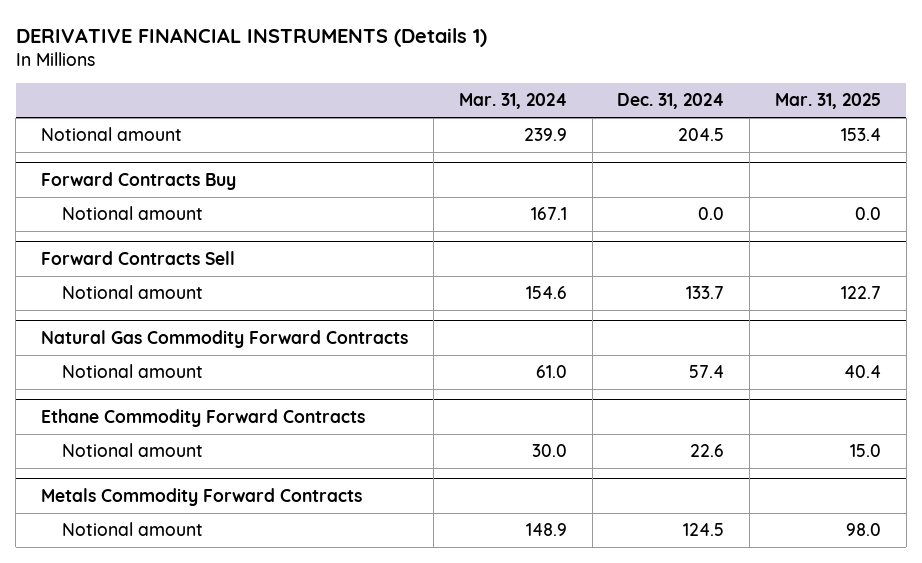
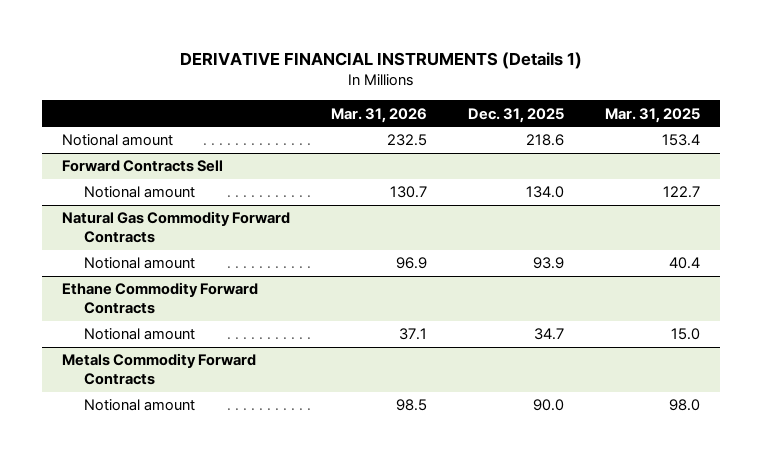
- | Mar. 31, 2024 | Dec. 31, 2024 | Mar. 31, 2025
+ | Mar. 31, 2026 | Dec. 31, 2025 | Mar. 31, 2025
- Forward Contracts Buy
- Notional amount | 167.1 | 0.0 | 0.0

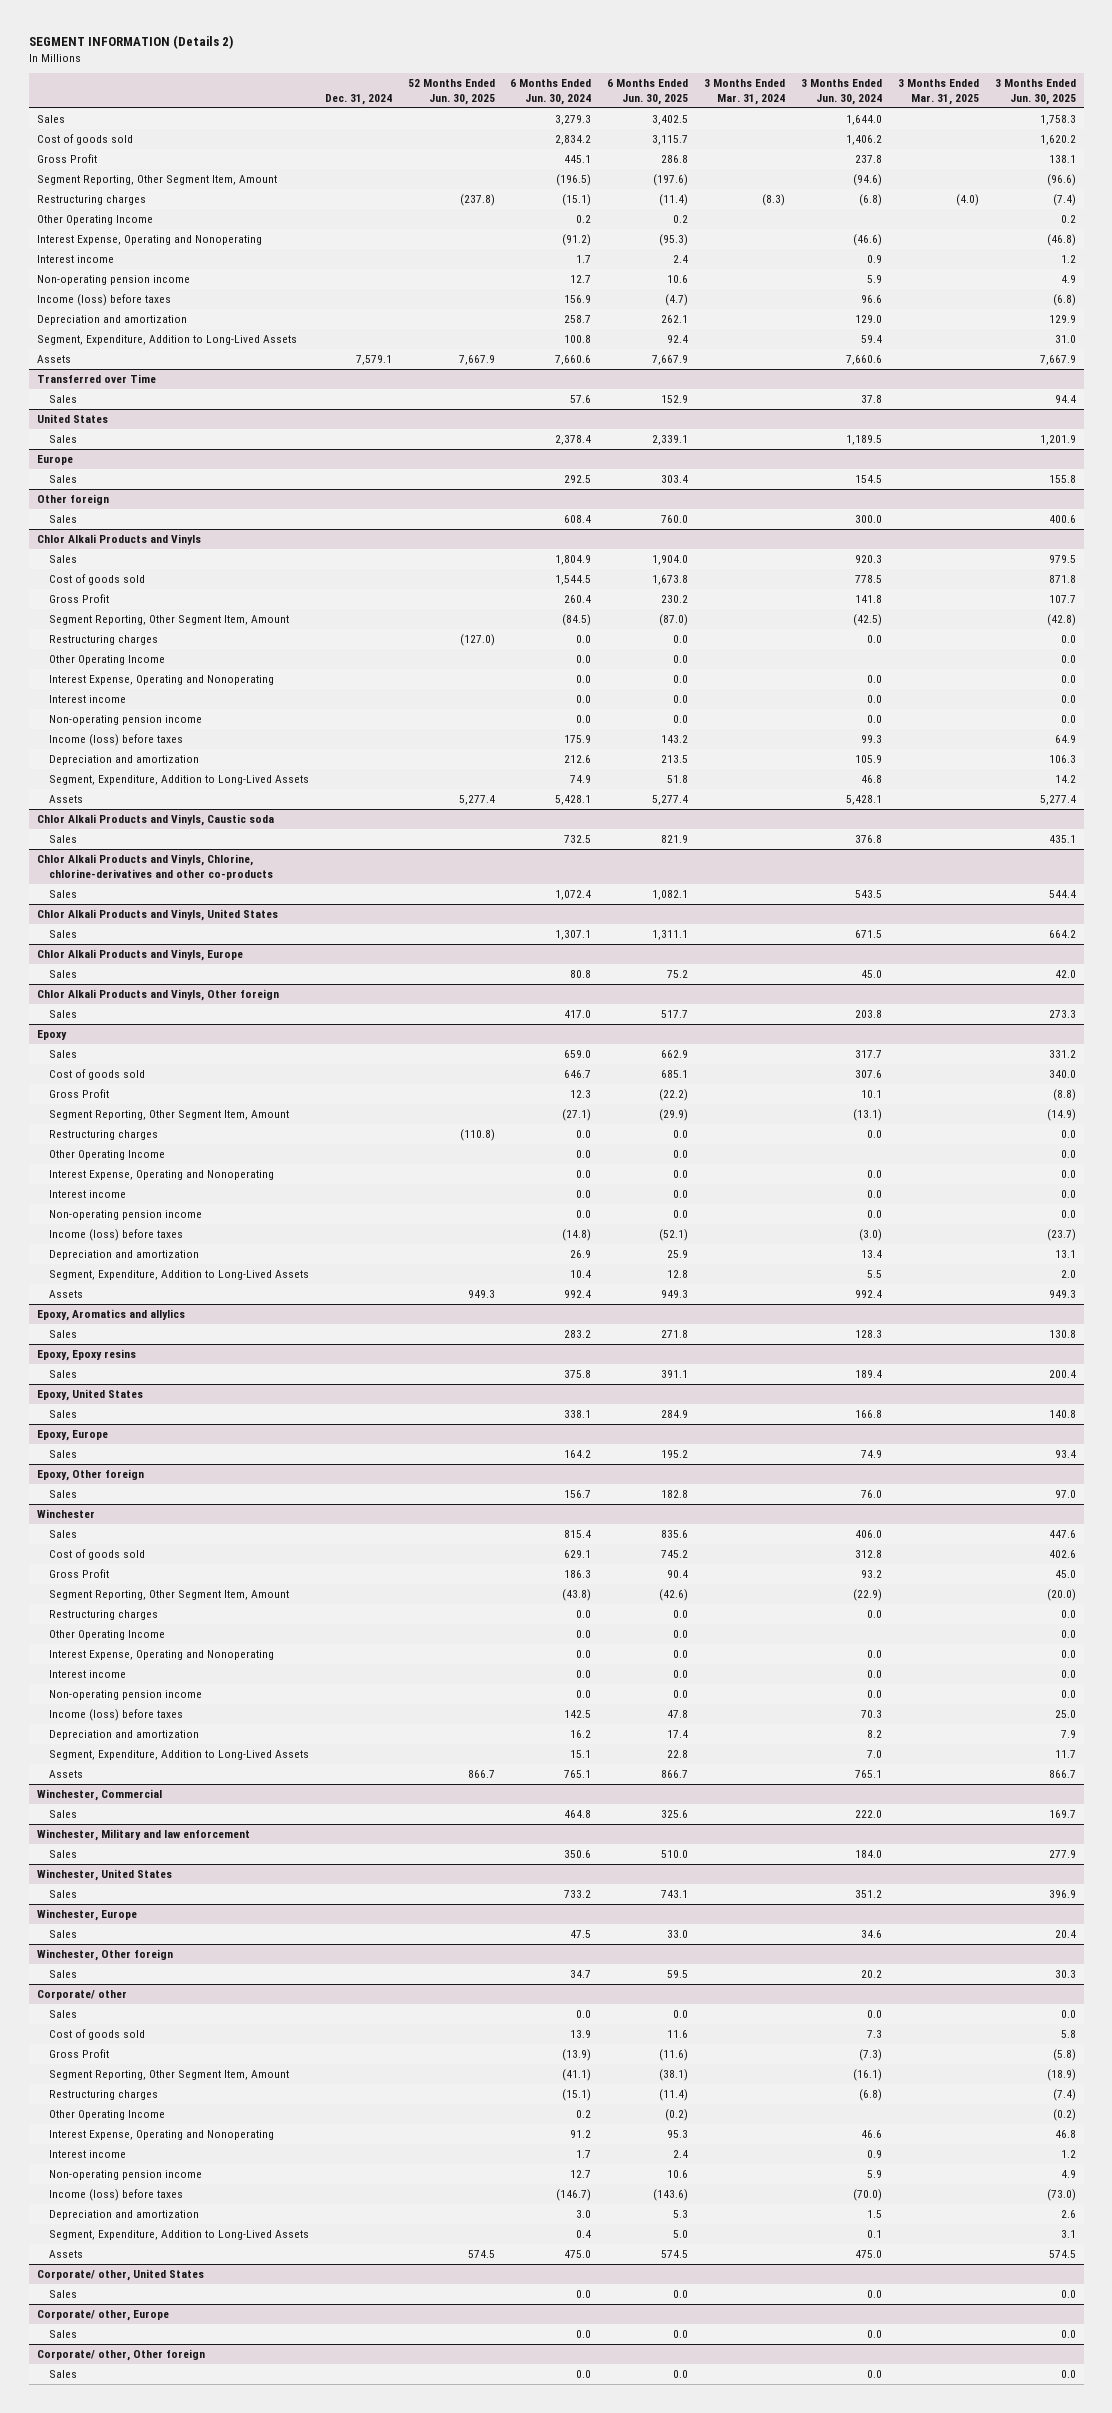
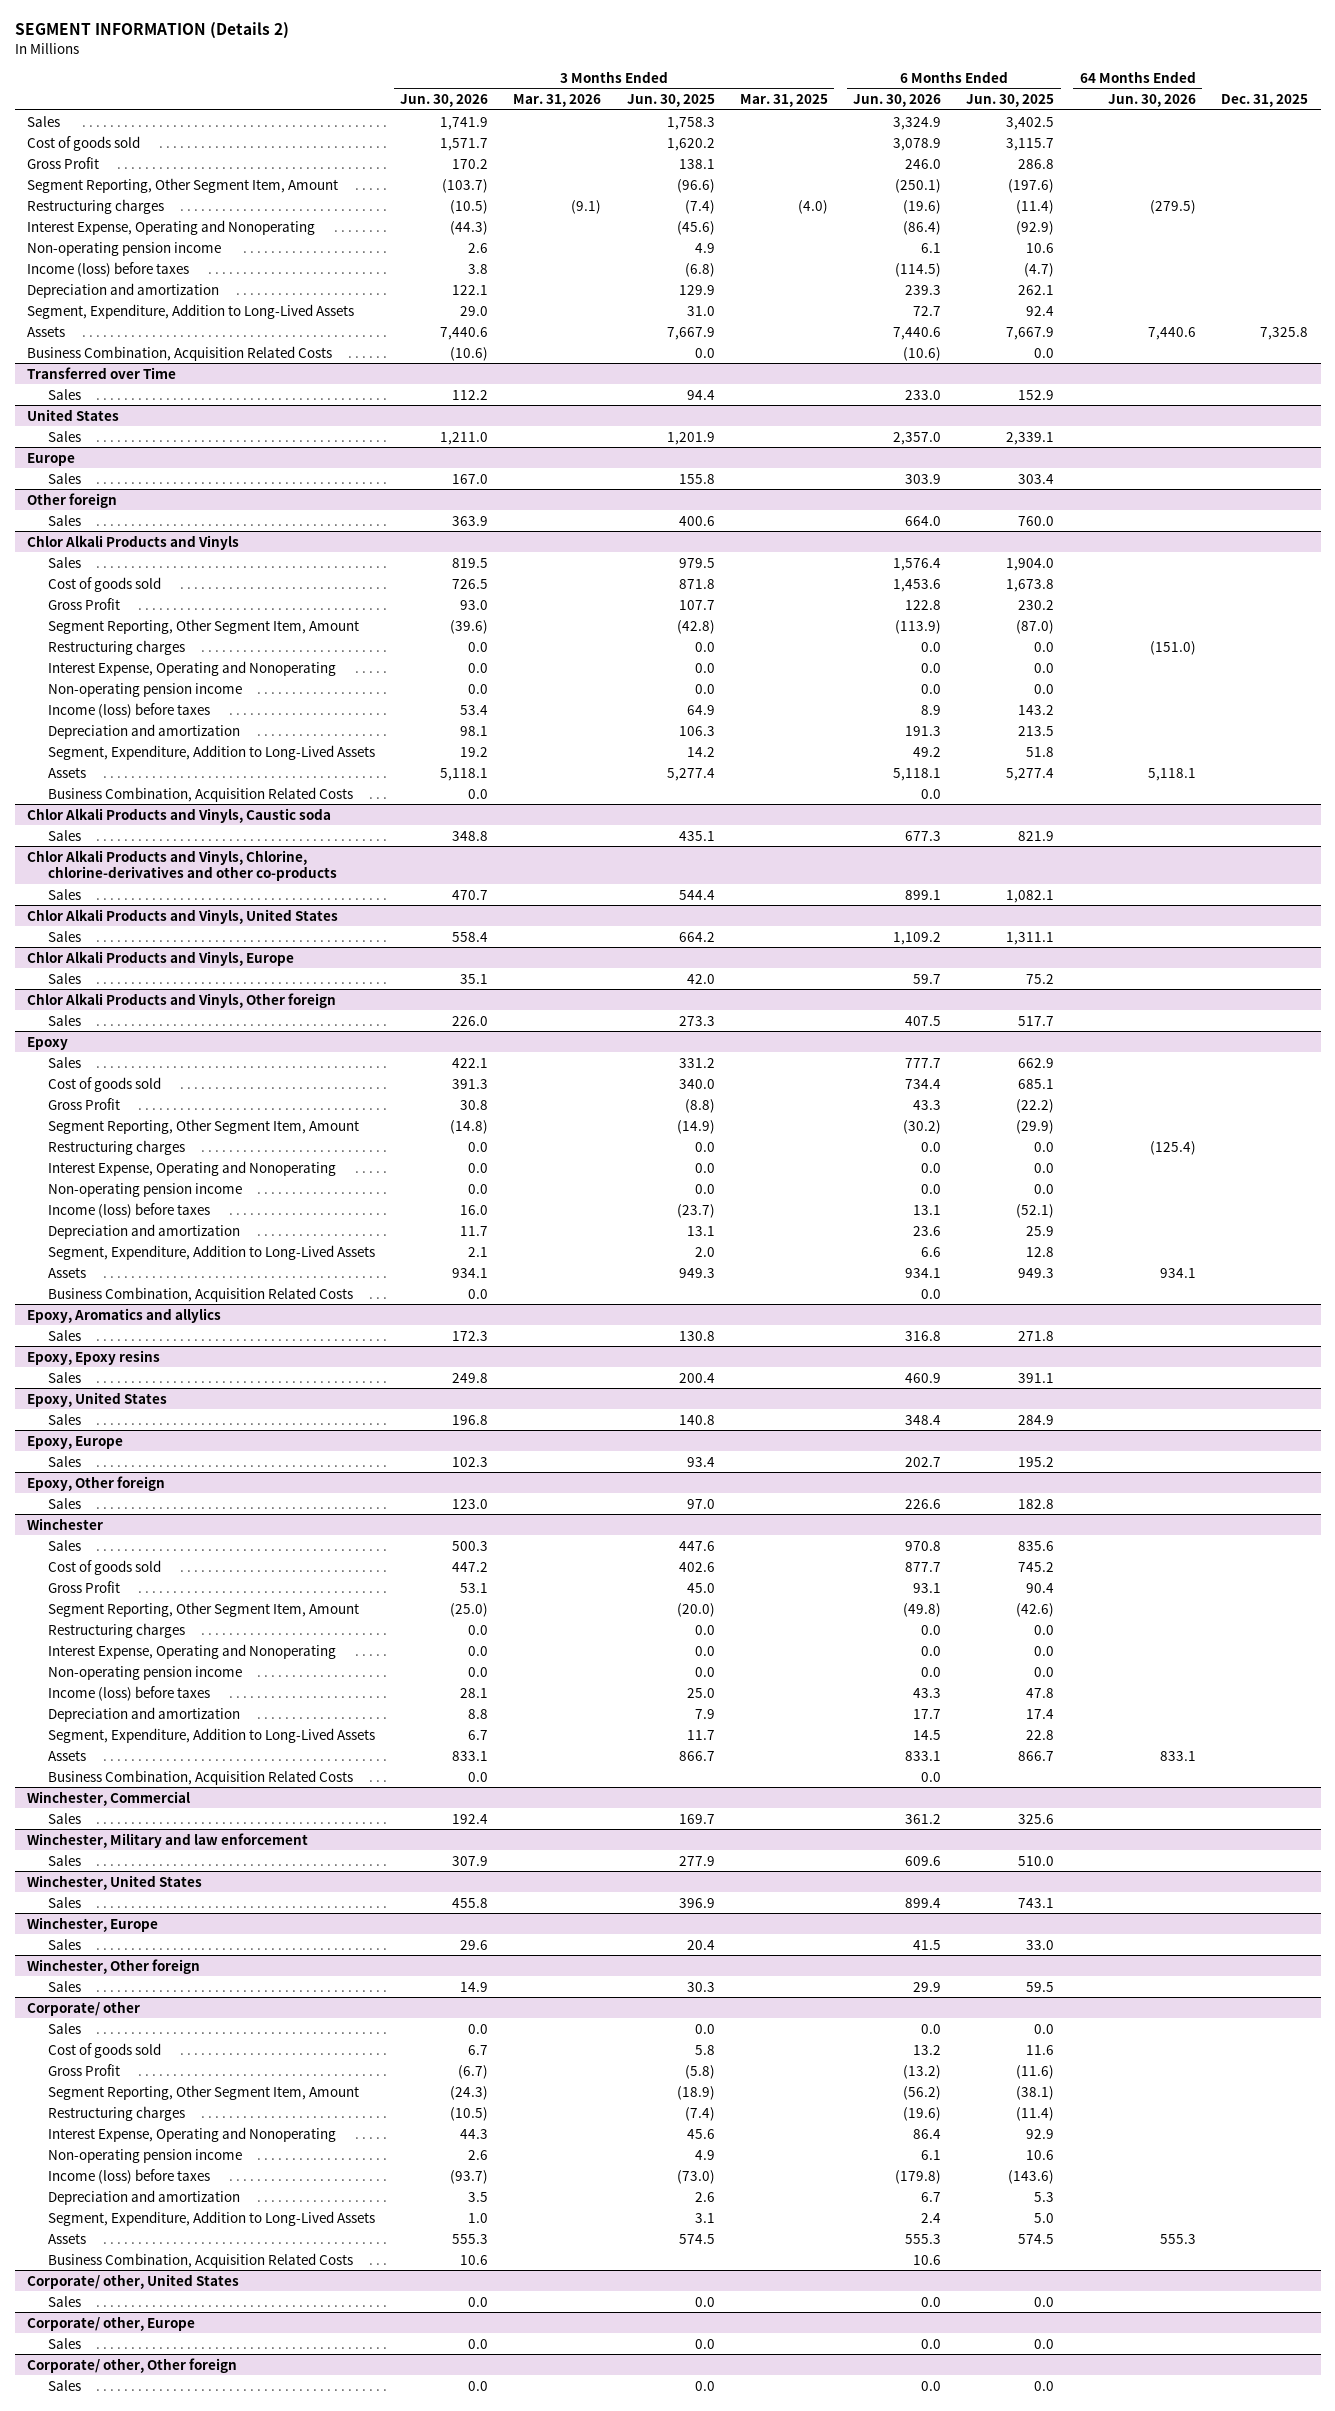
- | Dec. 31, 2024 | 52 Months Ended Jun. 30, 2025 | 6 Months Ended Jun. 30, 2024 | 6 Months Ended Jun. 30, 2025 | 3 Months Ended Mar. 31, 2024 | 3 Months Ended Jun. 30, 2024 | 3 Months Ended Mar. 31, 2025 | 3 Months Ended Jun. 30, 2025
+ | 3 Months Ended Jun. 30, 2026 | 3 Months Ended Mar. 31, 2026 | 3 Months Ended Jun. 30, 2025 | 3 Months Ended Mar. 31, 2025 | 6 Months Ended Jun. 30, 2026 | 6 Months Ended Jun. 30, 2025 | 64 Months Ended Jun. 30, 2026 | Dec. 31, 2025
- Other Operating Income | | | 0.2 | 0.2 | | | | 0.2
- Interest Expense, Operating and Nonoperating | | | (91.2) | (95.3) | | (46.6) | | (46.8)
- Interest income | | | 1.7 | 2.4 | | 0.9 | | 1.2
+ Interest Expense, Operating and Nonoperating | (44.3) | | (45.6) | | (86.4) | (92.9) | |
+ Business Combination, Acquisition Related Costs | (10.6) | | 0.0 | | (10.6) | 0.0 | |
@ Chlor Alkali Products and Vinyls
- Other Operating Income | | | 0.0 | 0.0 | | | | 0.0
- Interest income | | | 0.0 | 0.0 | | 0.0 | | 0.0
+ Business Combination, Acquisition Related Costs | 0.0 | | | | 0.0 | | |
@ Epoxy
- Other Operating Income | | | 0.0 | 0.0 | | | | 0.0
- Interest income | | | 0.0 | 0.0 | | 0.0 | | 0.0
+ Business Combination, Acquisition Related Costs | 0.0 | | | | 0.0 | | |
@ Winchester
- Other Operating Income | | | 0.0 | 0.0 | | | | 0.0
- Interest income | | | 0.0 | 0.0 | | 0.0 | | 0.0
+ Business Combination, Acquisition Related Costs | 0.0 | | | | 0.0 | | |
@ Corporate/ other
- Other Operating Income | | | 0.2 | (0.2) | | | | (0.2)
- Interest Expense, Operating and Nonoperating | | | 91.2 | 95.3 | | 46.6 | | 46.8
- Interest income | | | 1.7 | 2.4 | | 0.9 | | 1.2
+ Interest Expense, Operating and Nonoperating | 44.3 | | 45.6 | | 86.4 | 92.9 | |
+ Business Combination, Acquisition Related Costs | 10.6 | | | | 10.6 | | |

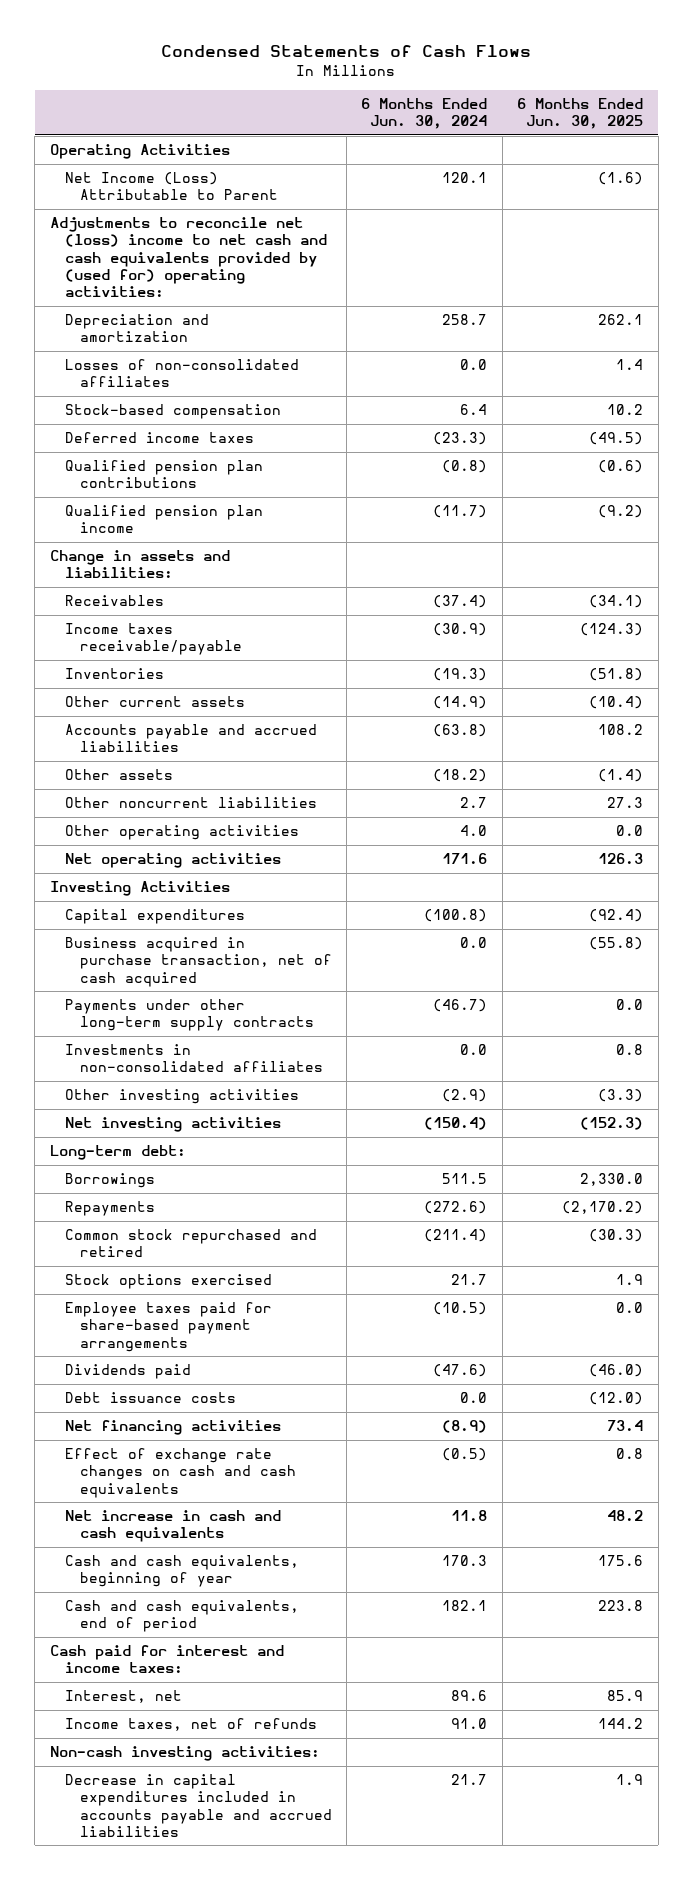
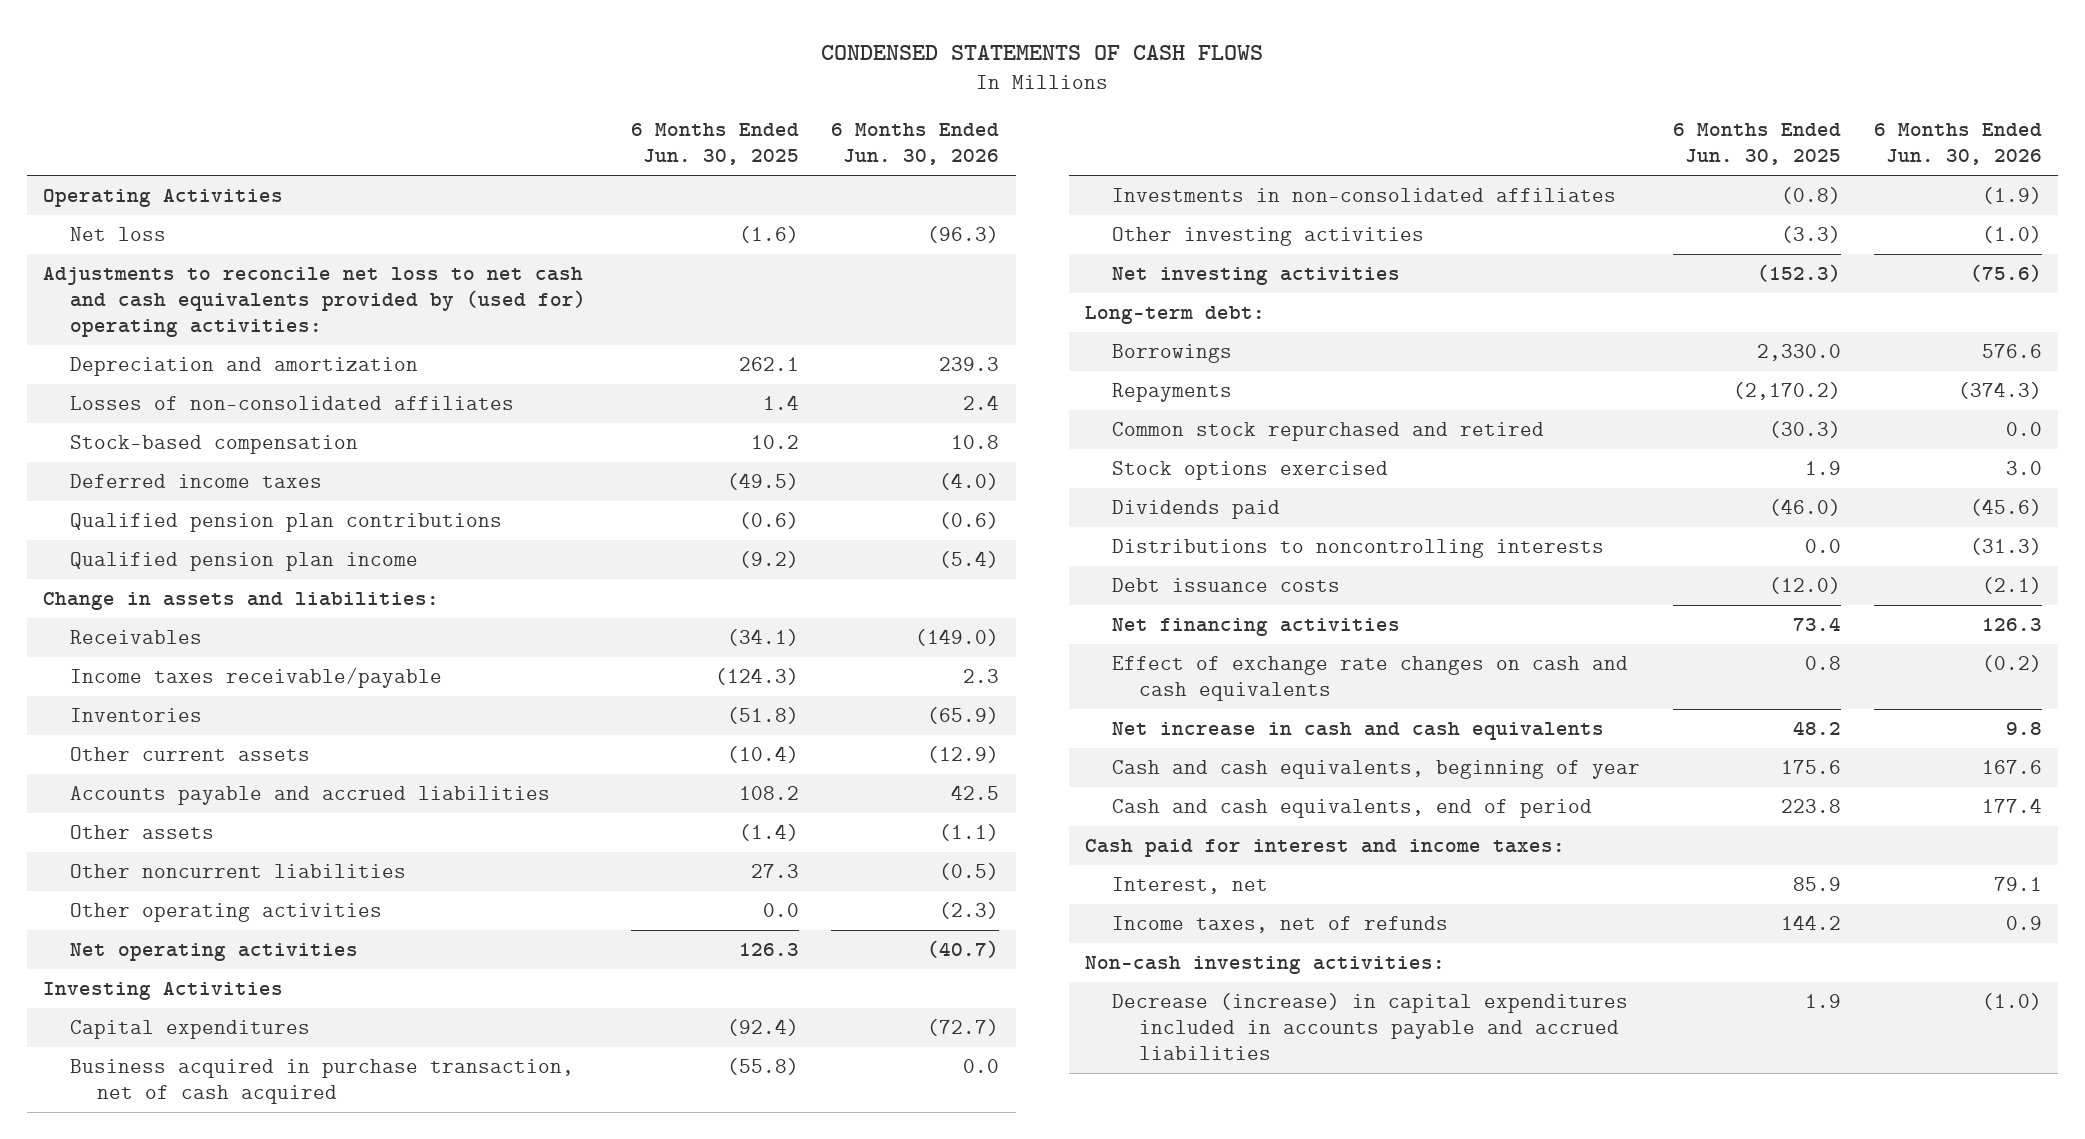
- Condensed Statements of Cash Flows
+ CONDENSED STATEMENTS OF CASH FLOWS
- | 6 Months Ended Jun. 30, 2024 | 6 Months Ended Jun. 30, 2025
+ | 6 Months Ended Jun. 30, 2025 | 6 Months Ended Jun. 30, 2026
- Net Income (Loss) Attributable to Parent | 120.1 | (1.6)
- Adjustments to reconcile net (loss) income to net cash and cash equivalents provided by (used for) operating activities:
+ Net loss | (1.6) | (96.3)
+ Adjustments to reconcile net loss to net cash and cash equivalents provided by (used for) operating activities:
- Payments under other long-term supply contracts | (46.7) | 0.0
- Investments in non-consolidated affiliates | 0.0 | 0.8
+ Investments in non-consolidated affiliates | (0.8) | (1.9)
- Employee taxes paid for share-based payment arrangements | (10.5) | 0.0
+ Distributions to noncontrolling interests | 0.0 | (31.3)
- Decrease in capital expenditures included in accounts payable and accrued liabilities | 21.7 | 1.9
+ Decrease (increase) in capital expenditures included in accounts payable and accrued liabilities | 1.9 | (1.0)

